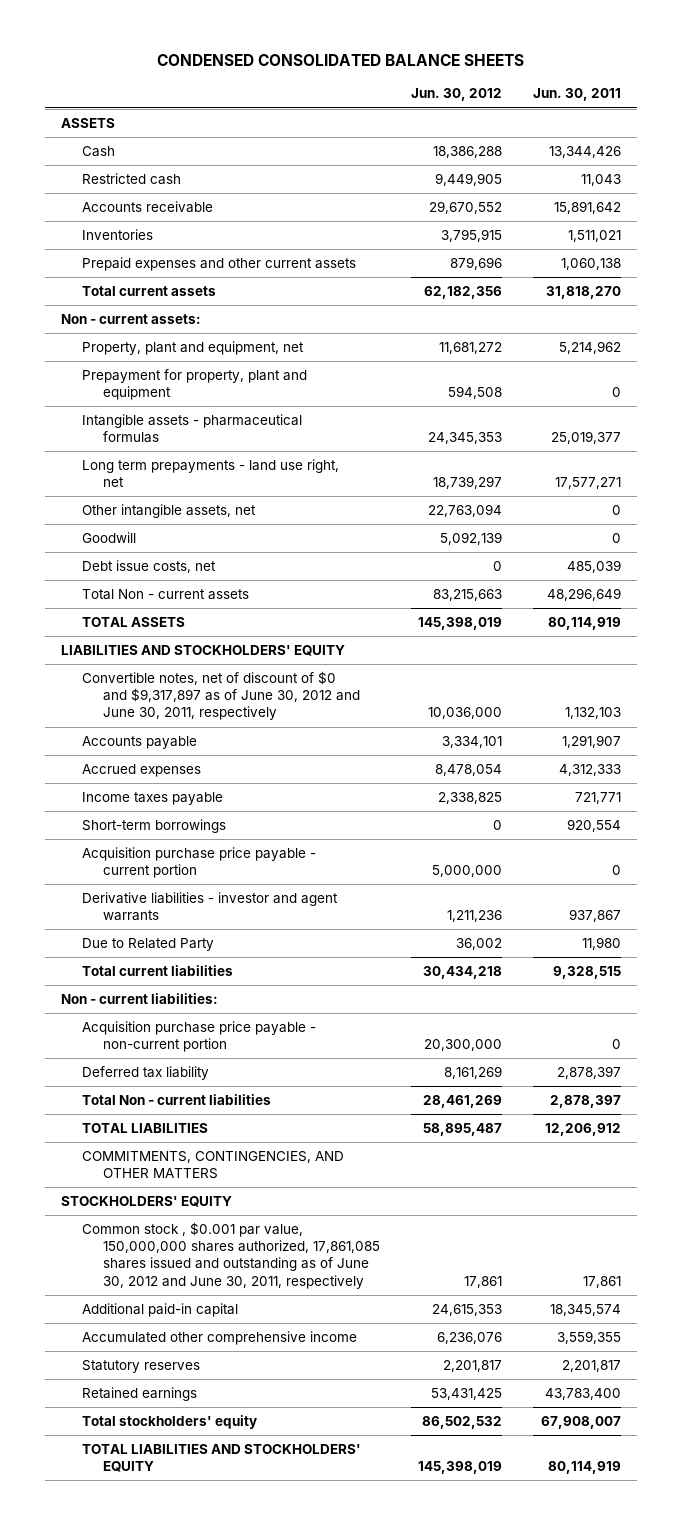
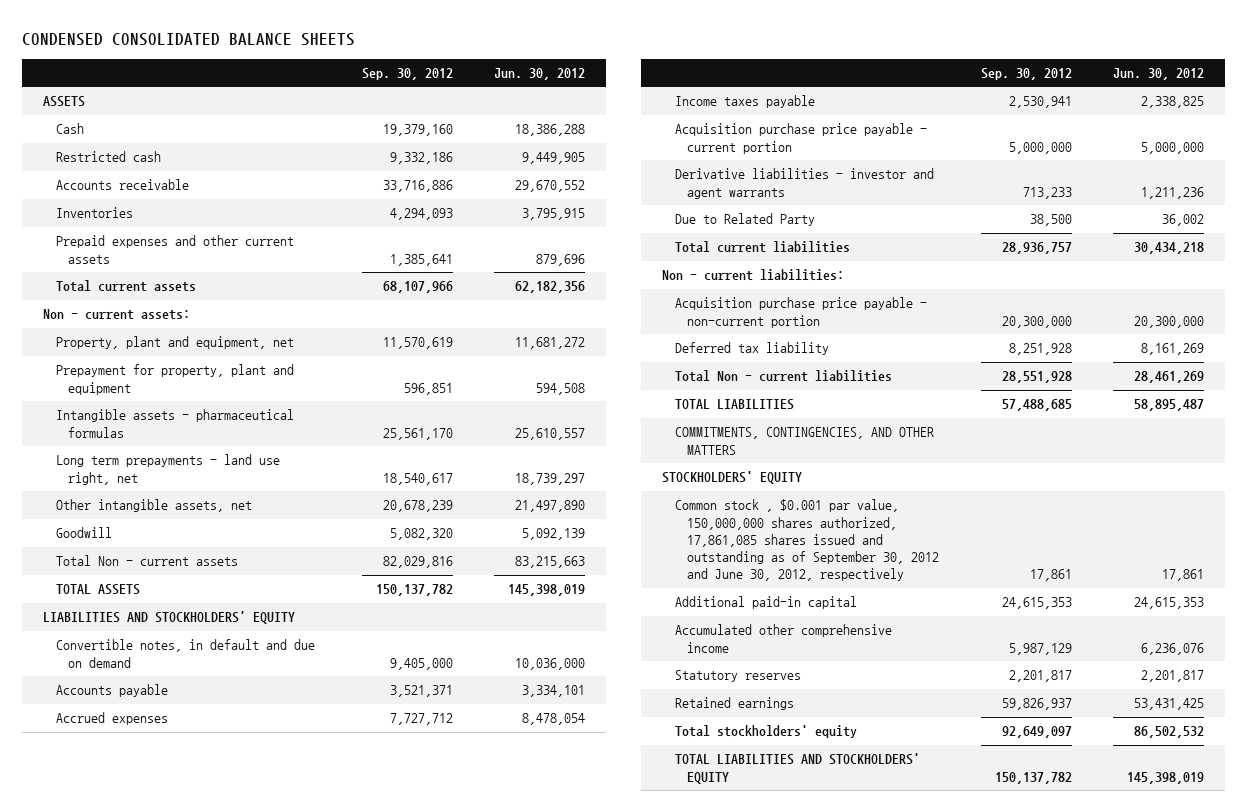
- | Jun. 30, 2012 | Jun. 30, 2011
+ | Sep. 30, 2012 | Jun. 30, 2012
- Intangible assets - pharmaceutical formulas | 24,345,353 | 25,019,377
+ Intangible assets - pharmaceutical formulas | 25,561,170 | 25,610,557
- Other intangible assets, net | 22,763,094 | 0
+ Other intangible assets, net | 20,678,239 | 21,497,890
- Debt issue costs, net | 0 | 485,039
- Convertible notes, net of discount of $0 and $9,317,897 as of June 30, 2012 and June 30, 2011, respectively | 10,036,000 | 1,132,103
+ Convertible notes, in default and due on demand | 9,405,000 | 10,036,000
- Short-term borrowings | 0 | 920,554
- Common stock , $0.001 par value, 150,000,000 shares authorized, 17,861,085 shares issued and outstanding as of June 30, 2012 and June 30, 2011, respectively | 17,861 | 17,861
+ Common stock , $0.001 par value, 150,000,000 shares authorized, 17,861,085 shares issued and outstanding as of September 30, 2012 and June 30, 2012, respectively | 17,861 | 17,861

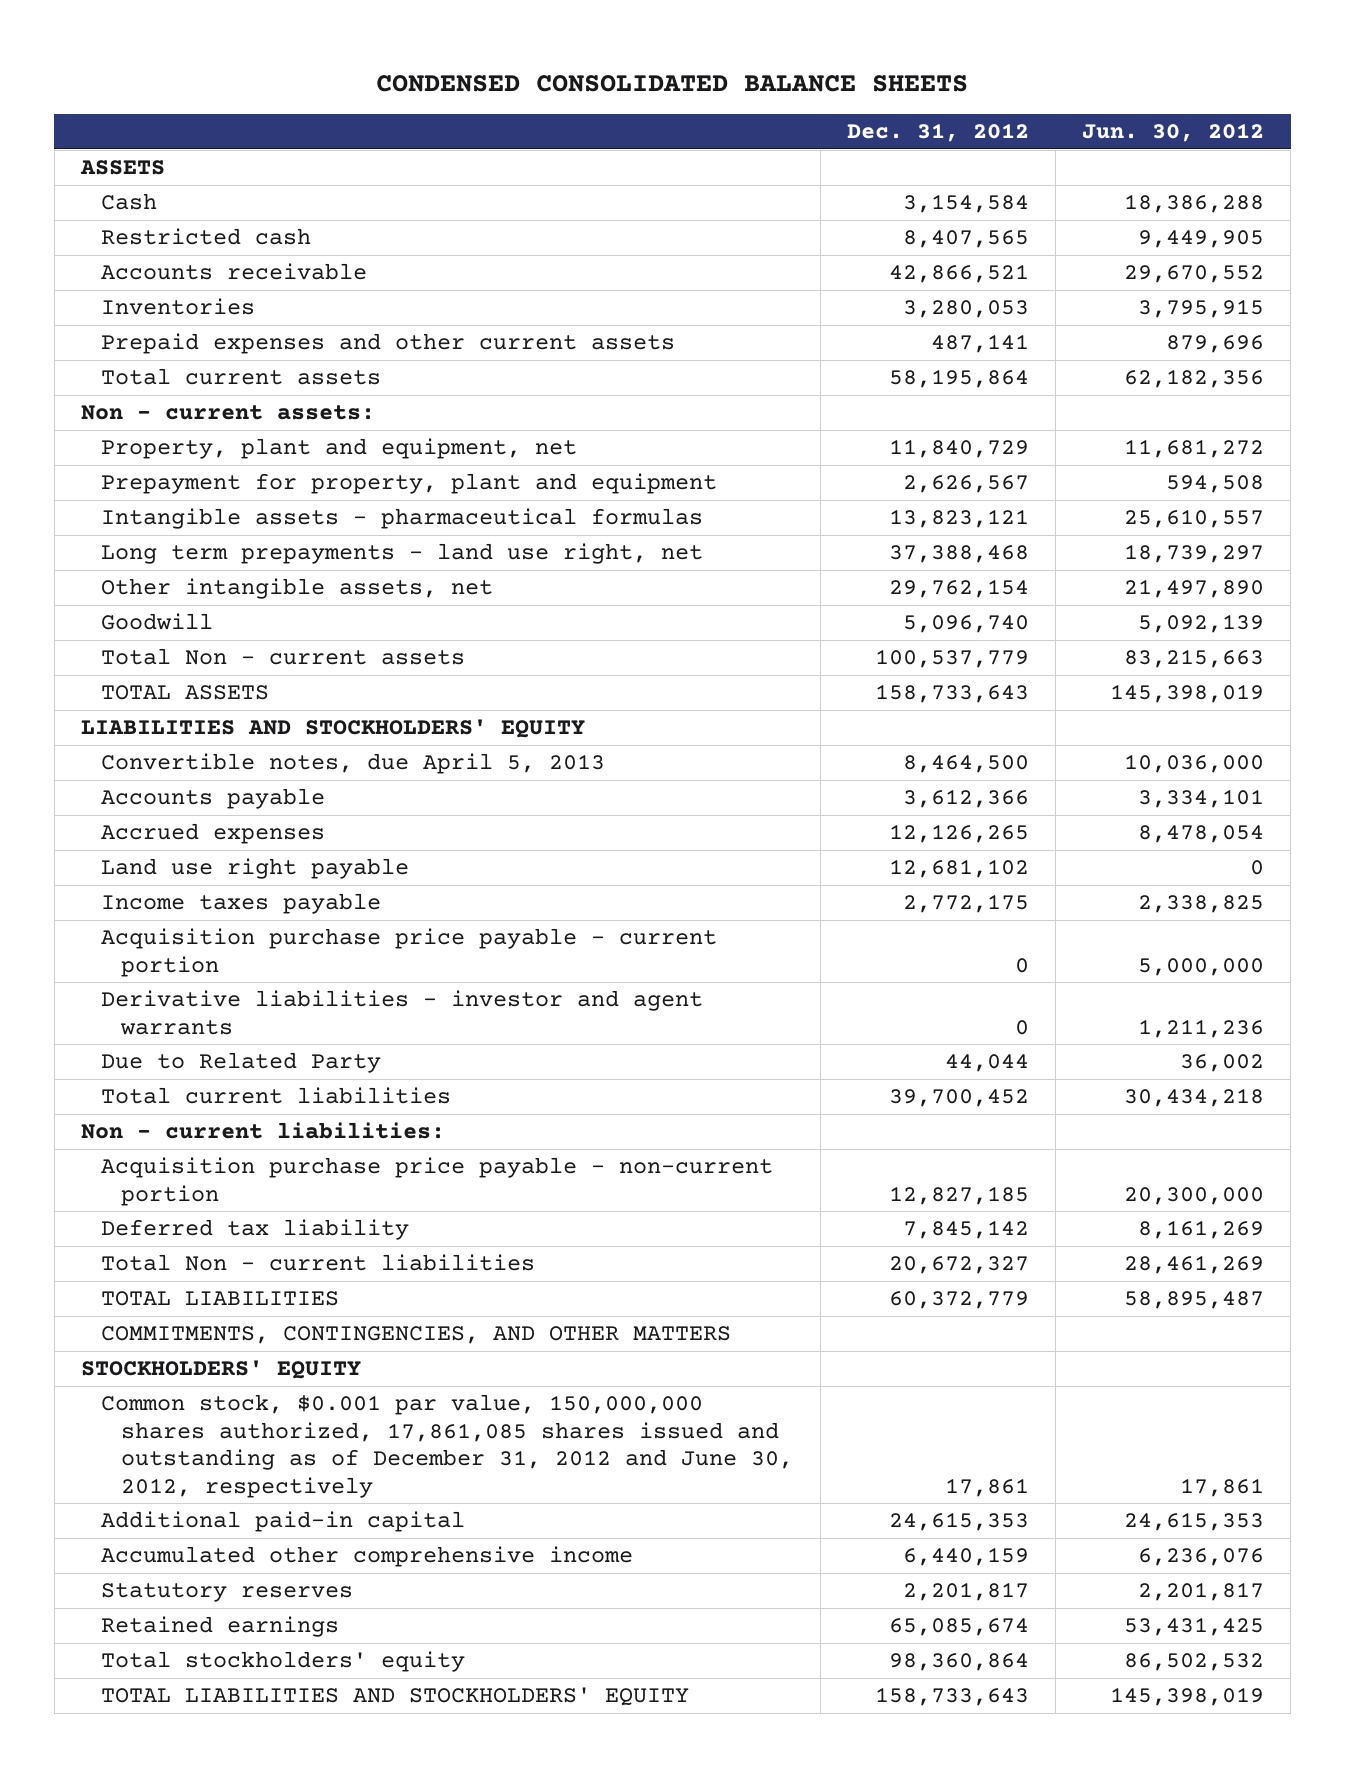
- | Sep. 30, 2012 | Jun. 30, 2012
+ | Dec. 31, 2012 | Jun. 30, 2012
- Convertible notes, in default and due on demand | 9,405,000 | 10,036,000
+ Convertible notes, due April 5, 2013 | 8,464,500 | 10,036,000
+ Land use right payable | 12,681,102 | 0
- Common stock , $0.001 par value, 150,000,000 shares authorized, 17,861,085 shares issued and outstanding as of September 30, 2012 and June 30, 2012, respectively | 17,861 | 17,861
+ Common stock, $0.001 par value, 150,000,000 shares authorized, 17,861,085 shares issued and outstanding as of December 31, 2012 and June 30, 2012, respectively | 17,861 | 17,861

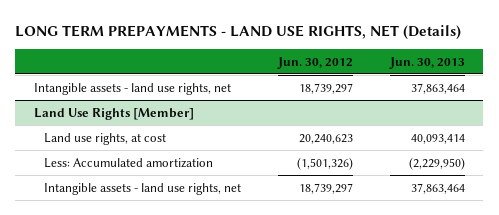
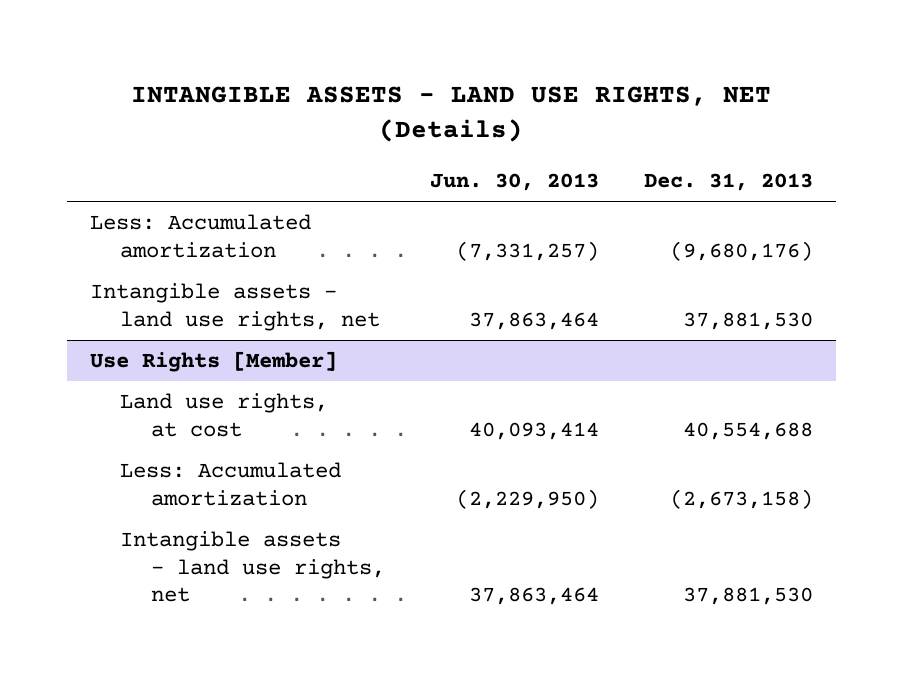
- LONG TERM PREPAYMENTS - LAND USE RIGHTS, NET (Details)
+ INTANGIBLE ASSETS - LAND USE RIGHTS, NET (Details)
- | Jun. 30, 2012 | Jun. 30, 2013
+ | Jun. 30, 2013 | Dec. 31, 2013
+ Less: Accumulated amortization | (7,331,257) | (9,680,176)
- Land Use Rights [Member]
+ Use Rights [Member]

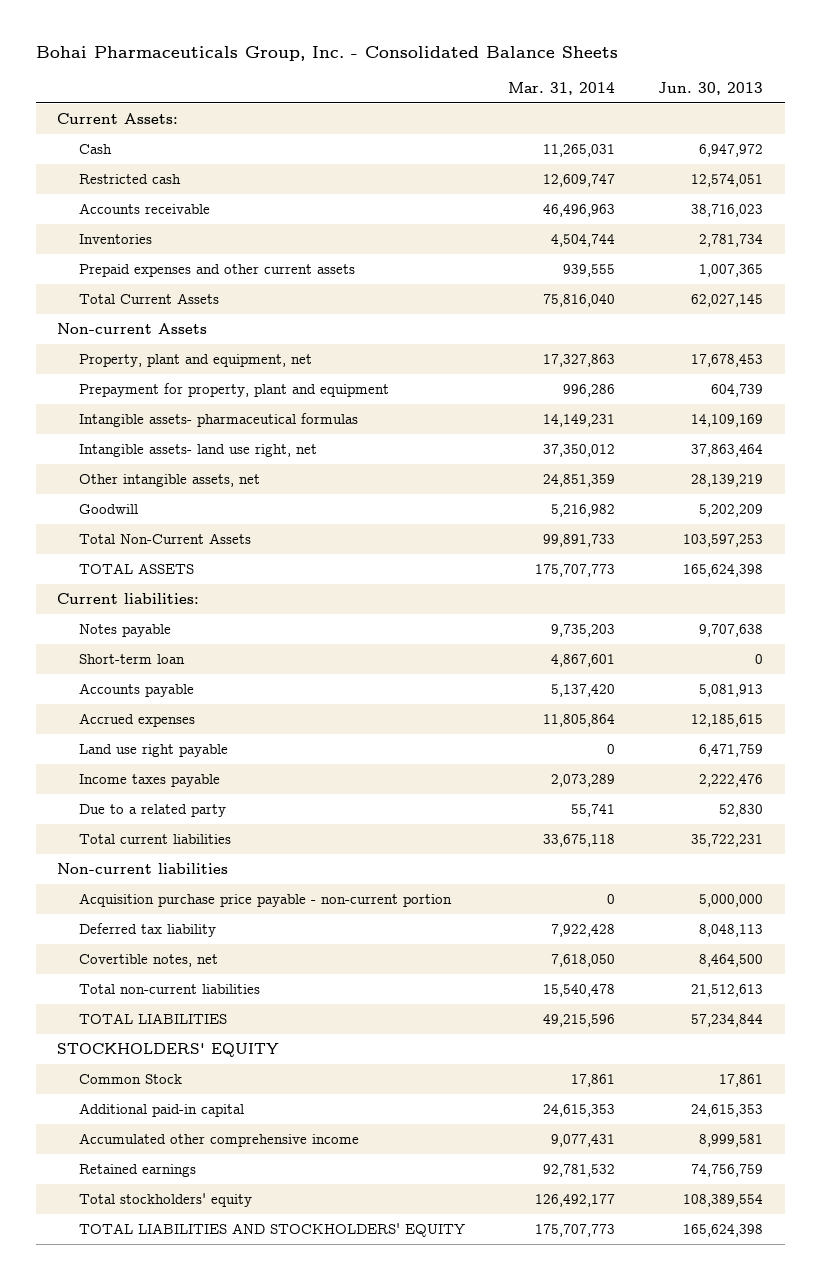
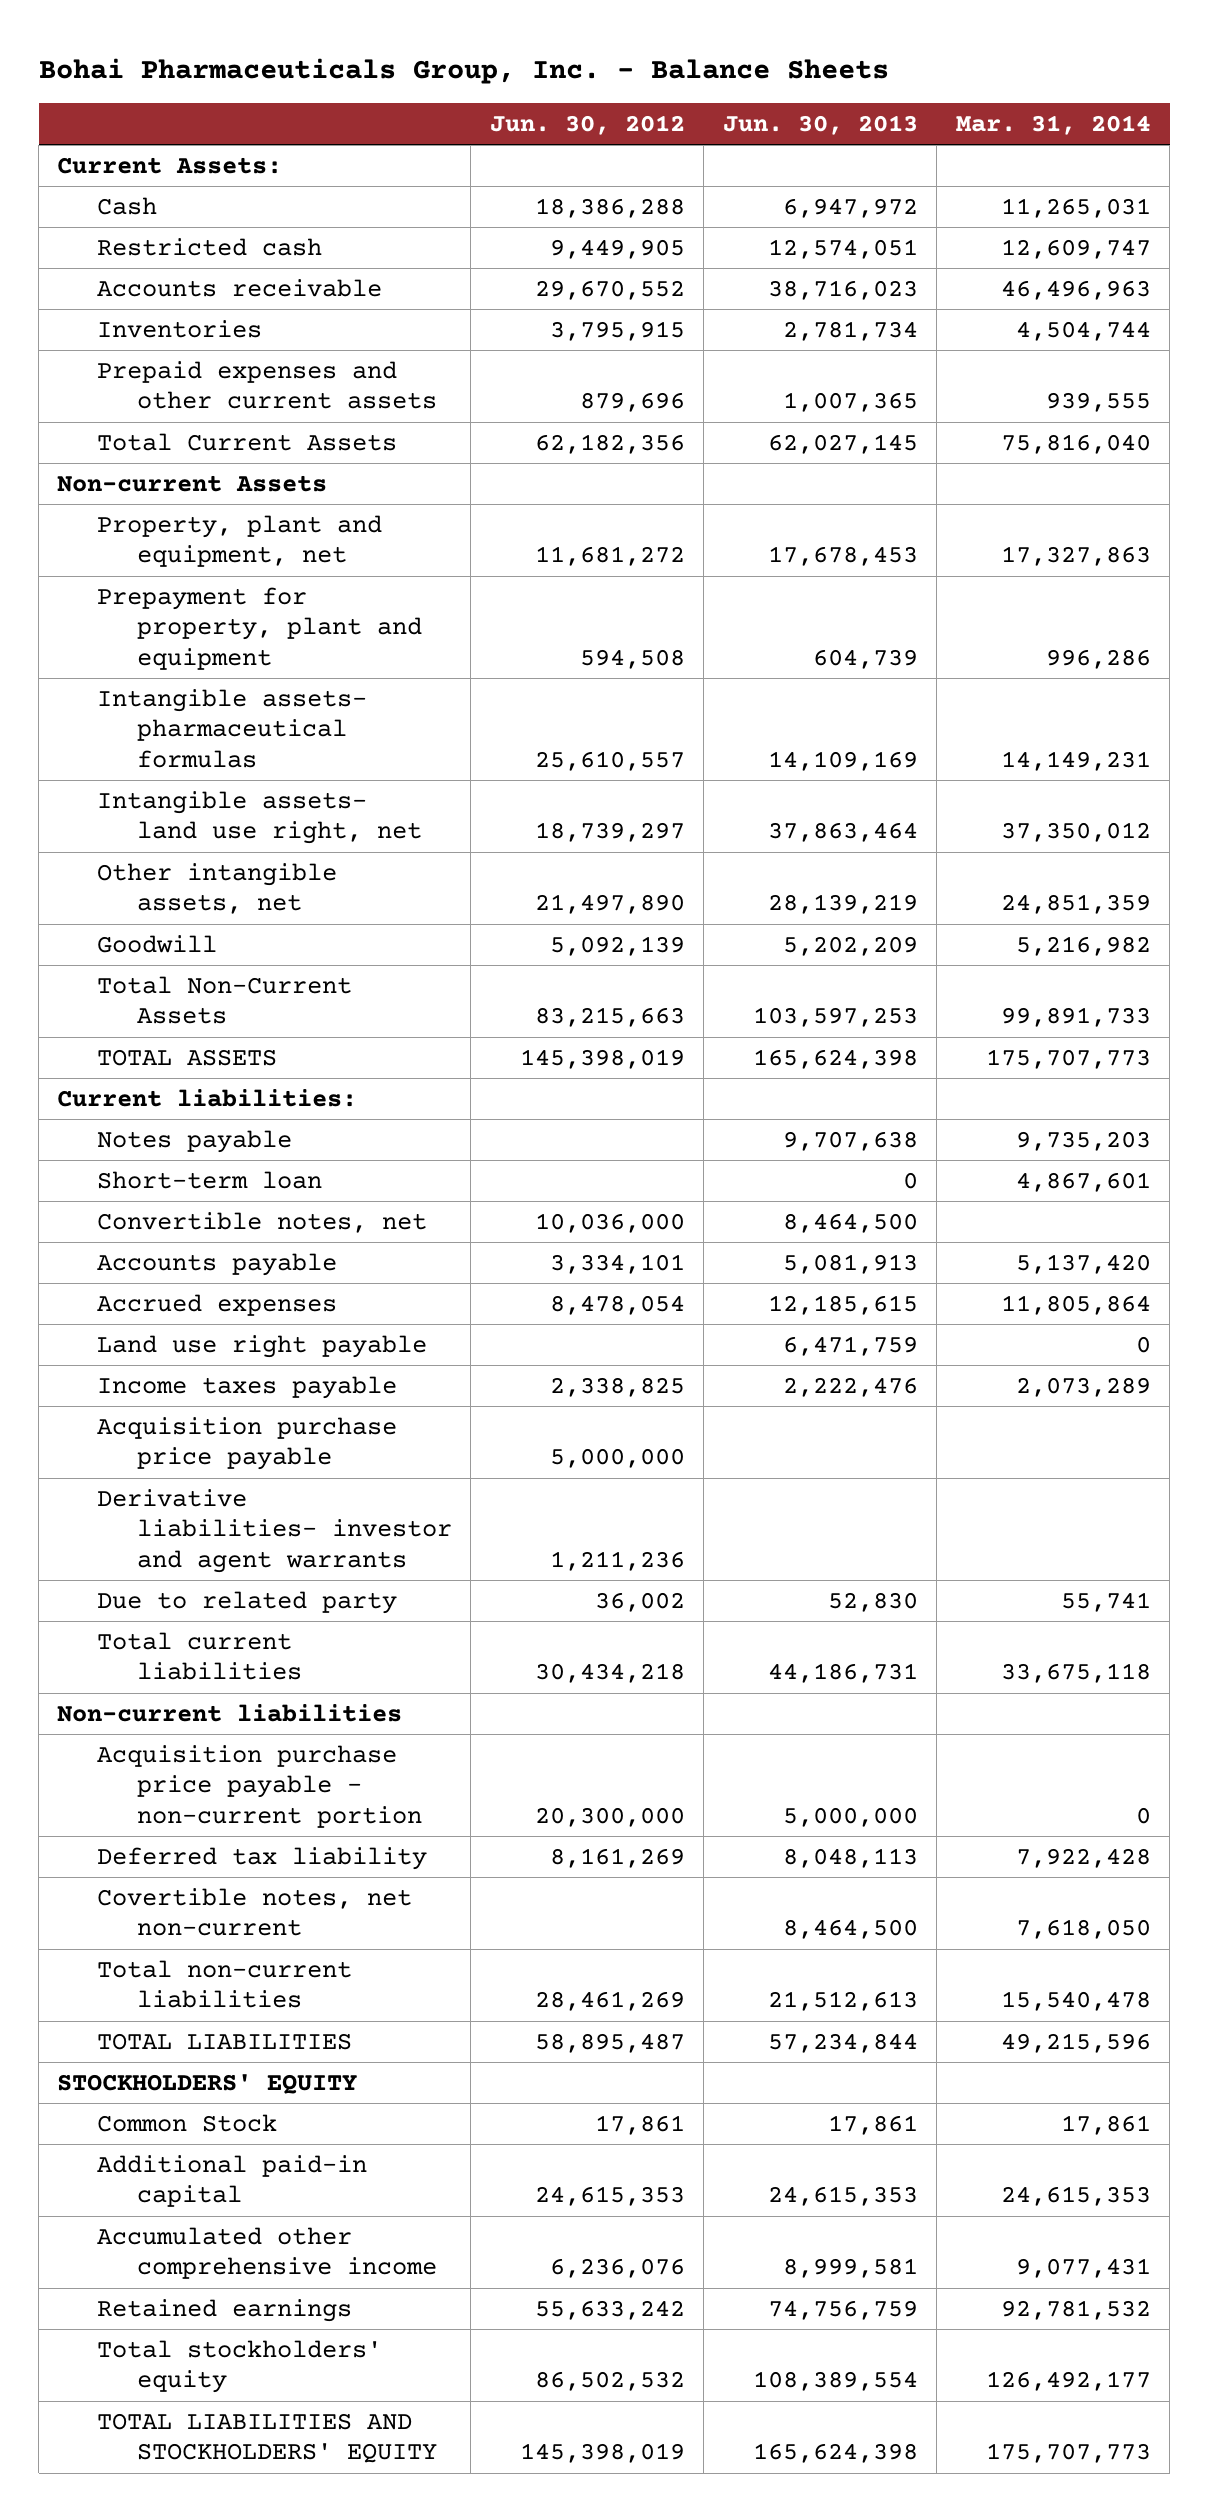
- Bohai Pharmaceuticals Group, Inc. - Consolidated Balance Sheets
+ Bohai Pharmaceuticals Group, Inc. - Balance Sheets
- | Mar. 31, 2014 | Jun. 30, 2013
+ | Jun. 30, 2012 | Jun. 30, 2013 | Mar. 31, 2014
+ Convertible notes, net | 10,036,000 | 8,464,500 |
- Due to a related party | 55,741 | 52,830
- Total current liabilities | 33,675,118 | 35,722,231
+ Acquisition purchase price payable | 5,000,000 | |
+ Derivative liabilities- investor and agent warrants | 1,211,236 | |
+ Due to related party | 36,002 | 52,830 | 55,741
+ Total current liabilities | 30,434,218 | 44,186,731 | 33,675,118
- Covertible notes, net | 7,618,050 | 8,464,500
+ Covertible notes, net non-current | | 8,464,500 | 7,618,050

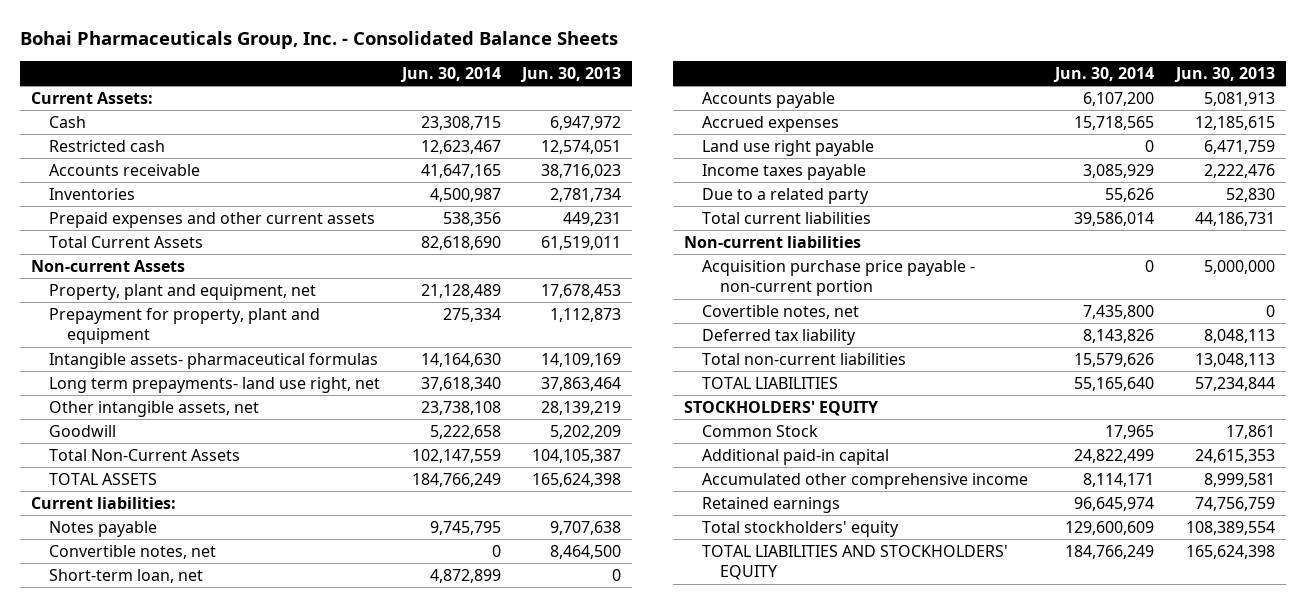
- Bohai Pharmaceuticals Group, Inc. - Balance Sheets
+ Bohai Pharmaceuticals Group, Inc. - Consolidated Balance Sheets
- | Jun. 30, 2012 | Jun. 30, 2013 | Mar. 31, 2014
+ | Jun. 30, 2014 | Jun. 30, 2013
- Prepaid expenses and other current assets | 879,696 | 1,007,365 | 939,555
- Total Current Assets | 62,182,356 | 62,027,145 | 75,816,040
+ Prepaid expenses and other current assets | 538,356 | 449,231
+ Total Current Assets | 82,618,690 | 61,519,011
- Prepayment for property, plant and equipment | 594,508 | 604,739 | 996,286
+ Prepayment for property, plant and equipment | 275,334 | 1,112,873
- Intangible assets- land use right, net | 18,739,297 | 37,863,464 | 37,350,012
+ Long term prepayments- land use right, net | 37,618,340 | 37,863,464
- Total Non-Current Assets | 83,215,663 | 103,597,253 | 99,891,733
+ Total Non-Current Assets | 102,147,559 | 104,105,387
- Short-term loan | | 0 | 4,867,601
+ Short-term loan, net | 4,872,899 | 0
- Acquisition purchase price payable | 5,000,000 | |
- Derivative liabilities- investor and agent warrants | 1,211,236 | |
- Due to related party | 36,002 | 52,830 | 55,741
+ Due to a related party | 55,626 | 52,830
+ Covertible notes, net | 7,435,800 | 0
- Covertible notes, net non-current | | 8,464,500 | 7,618,050
- Total non-current liabilities | 28,461,269 | 21,512,613 | 15,540,478
+ Total non-current liabilities | 15,579,626 | 13,048,113

